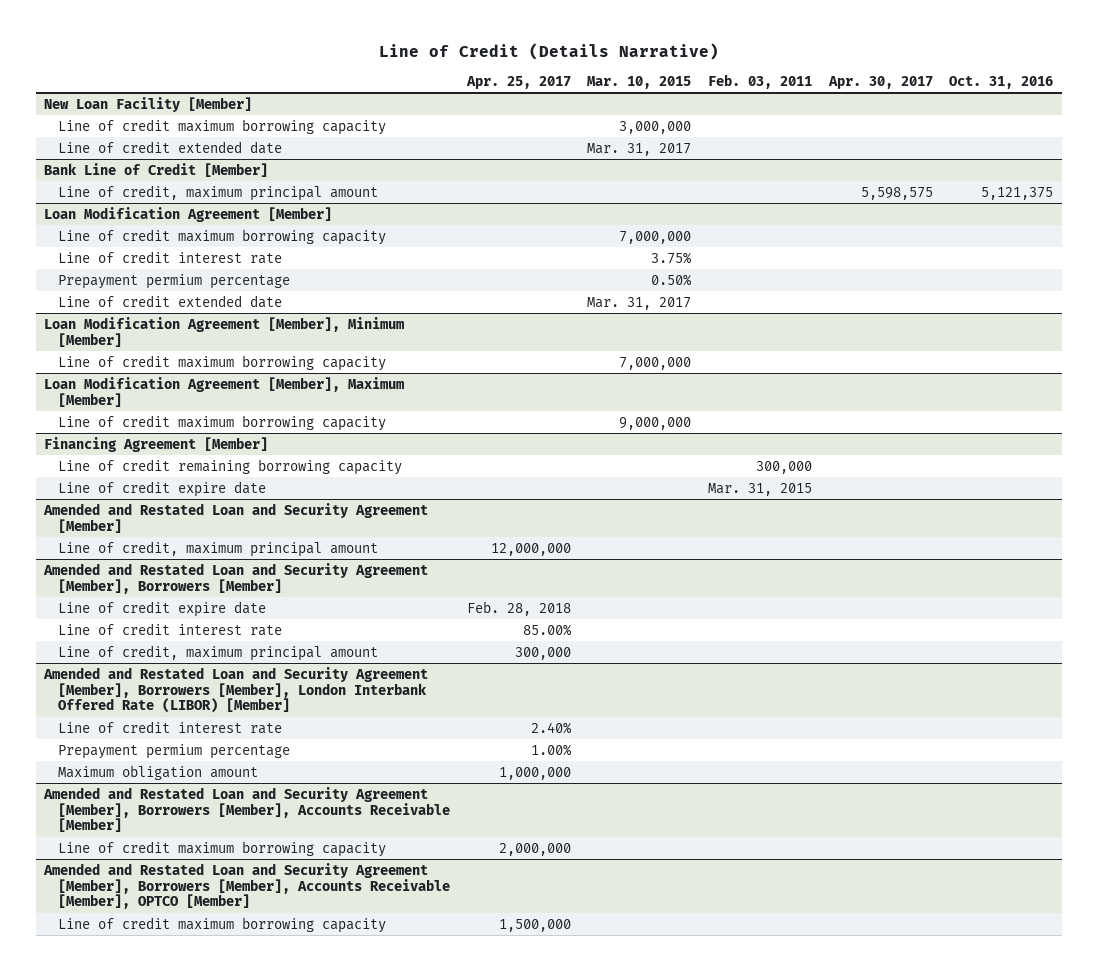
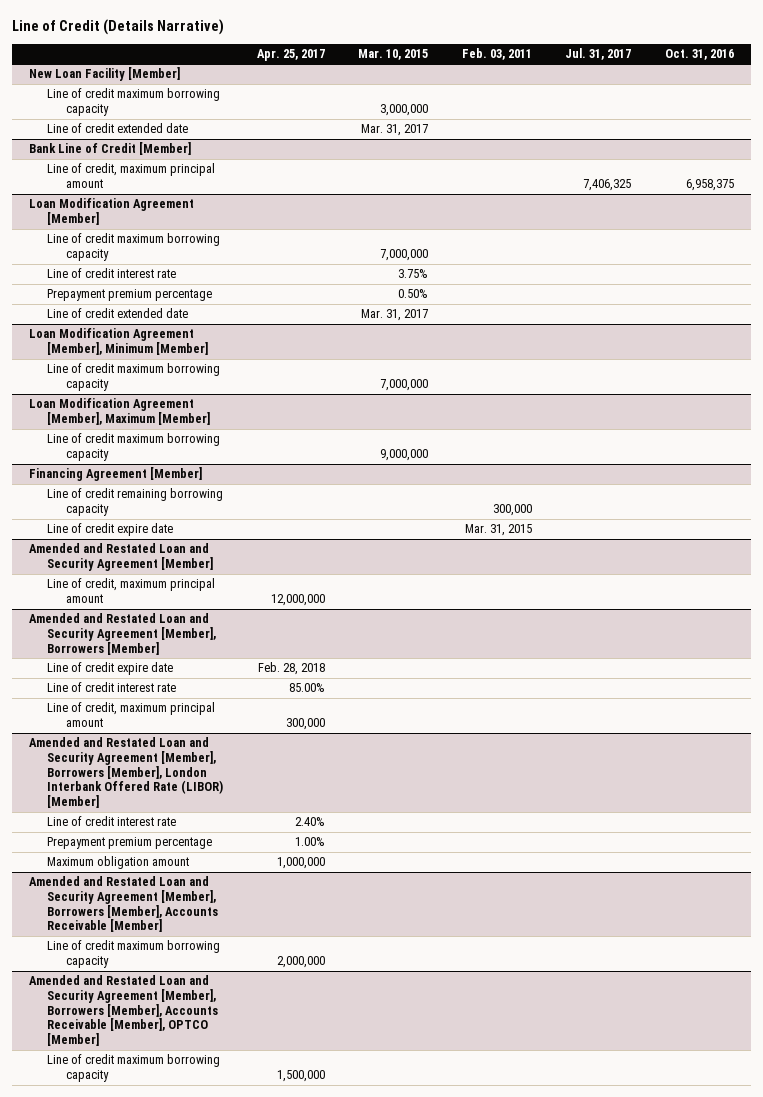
- | Apr. 25, 2017 | Mar. 10, 2015 | Feb. 03, 2011 | Apr. 30, 2017 | Oct. 31, 2016
+ | Apr. 25, 2017 | Mar. 10, 2015 | Feb. 03, 2011 | Jul. 31, 2017 | Oct. 31, 2016
@ Bank Line of Credit [Member]
- Line of credit, maximum principal amount | | | | 5,598,575 | 5,121,375
+ Line of credit, maximum principal amount | | | | 7,406,325 | 6,958,375
@ Loan Modification Agreement [Member]
- Prepayment permium percentage | | 0.50% | | |
+ Prepayment premium percentage | | 0.50% | | |
@ Amended and Restated Loan and Security Agreement [Member], Borrowers [Member], London Interbank Offered Rate (LIBOR) [Member]
- Prepayment permium percentage | 1.00% | | | |
+ Prepayment premium percentage | 1.00% | | | |

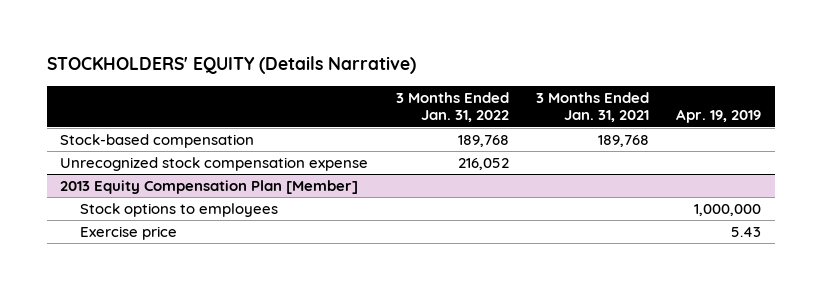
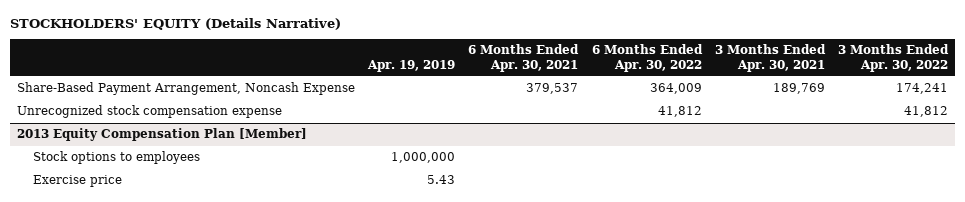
- | 3 Months Ended Jan. 31, 2022 | 3 Months Ended Jan. 31, 2021 | Apr. 19, 2019
+ | Apr. 19, 2019 | 6 Months Ended Apr. 30, 2021 | 6 Months Ended Apr. 30, 2022 | 3 Months Ended Apr. 30, 2021 | 3 Months Ended Apr. 30, 2022
- Stock-based compensation | 189,768 | 189,768 |
+ Share-Based Payment Arrangement, Noncash Expense | | 379,537 | 364,009 | 189,769 | 174,241

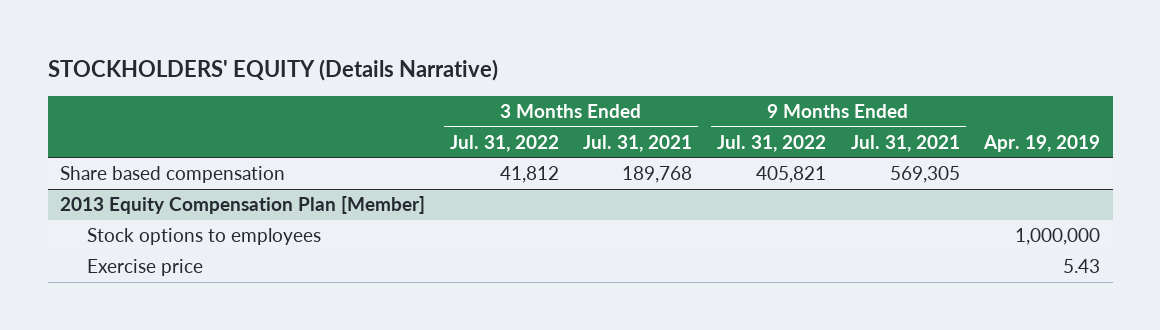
- | Apr. 19, 2019 | 6 Months Ended Apr. 30, 2021 | 6 Months Ended Apr. 30, 2022 | 3 Months Ended Apr. 30, 2021 | 3 Months Ended Apr. 30, 2022
+ | 3 Months Ended Jul. 31, 2022 | 3 Months Ended Jul. 31, 2021 | 9 Months Ended Jul. 31, 2022 | 9 Months Ended Jul. 31, 2021 | Apr. 19, 2019
- Share-Based Payment Arrangement, Noncash Expense | | 379,537 | 364,009 | 189,769 | 174,241
- Unrecognized stock compensation expense | | | 41,812 | | 41,812
+ Share based compensation | 41,812 | 189,768 | 405,821 | 569,305 |

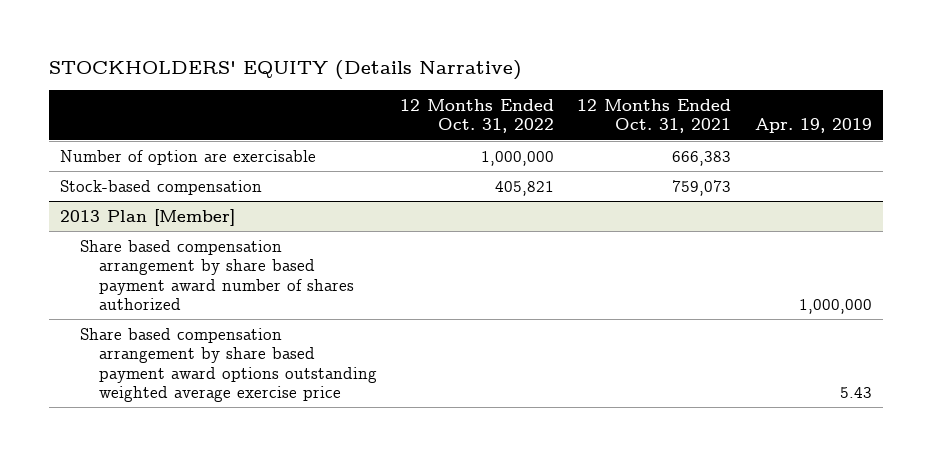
- | 3 Months Ended Jul. 31, 2022 | 3 Months Ended Jul. 31, 2021 | 9 Months Ended Jul. 31, 2022 | 9 Months Ended Jul. 31, 2021 | Apr. 19, 2019
+ | 12 Months Ended Oct. 31, 2022 | 12 Months Ended Oct. 31, 2021 | Apr. 19, 2019
- Share based compensation | 41,812 | 189,768 | 405,821 | 569,305 |
- 2013 Equity Compensation Plan [Member]
- Stock options to employees | | | | | 1,000,000
- Exercise price | | | | | 5.43
+ Number of option are exercisable | 1,000,000 | 666,383 |
+ Stock-based compensation | 405,821 | 759,073 |
+ 2013 Plan [Member]
+ Share based compensation arrangement by share based payment award number of shares authorized | | | 1,000,000
+ Share based compensation arrangement by share based payment award options outstanding weighted average exercise price | | | 5.43

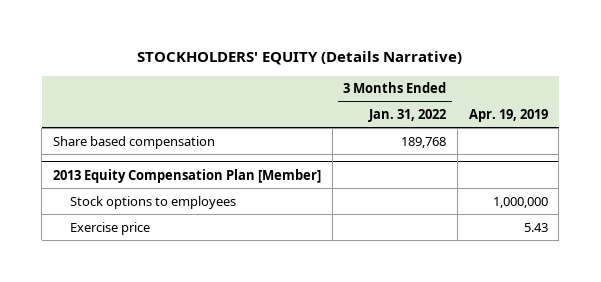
- | 12 Months Ended Oct. 31, 2022 | 12 Months Ended Oct. 31, 2021 | Apr. 19, 2019
+ | 3 Months Ended Jan. 31, 2022 | Apr. 19, 2019
- Number of option are exercisable | 1,000,000 | 666,383 |
- Stock-based compensation | 405,821 | 759,073 |
- 2013 Plan [Member]
- Share based compensation arrangement by share based payment award number of shares authorized | | | 1,000,000
- Share based compensation arrangement by share based payment award options outstanding weighted average exercise price | | | 5.43
+ Share based compensation | 189,768 |
+ 2013 Equity Compensation Plan [Member]
+ Stock options to employees | | 1,000,000
+ Exercise price | | 5.43

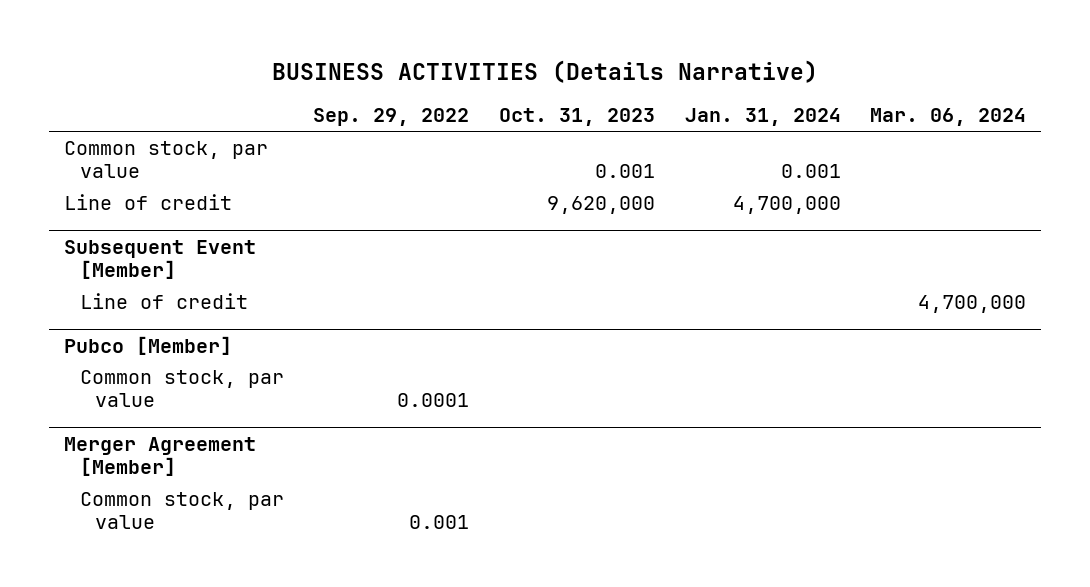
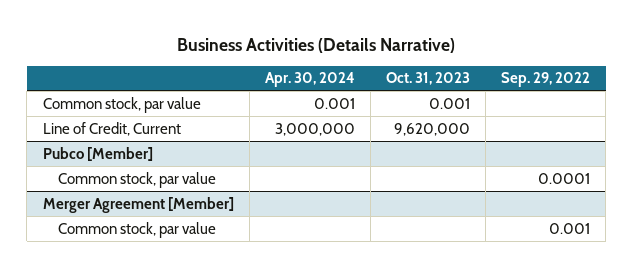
- BUSINESS ACTIVITIES (Details Narrative)
+ Business Activities (Details Narrative)
- | Sep. 29, 2022 | Oct. 31, 2023 | Jan. 31, 2024 | Mar. 06, 2024
+ | Apr. 30, 2024 | Oct. 31, 2023 | Sep. 29, 2022
- Line of credit | | 9,620,000 | 4,700,000 |
- Subsequent Event [Member]
- Line of credit | | | | 4,700,000
+ Line of Credit, Current | 3,000,000 | 9,620,000 |

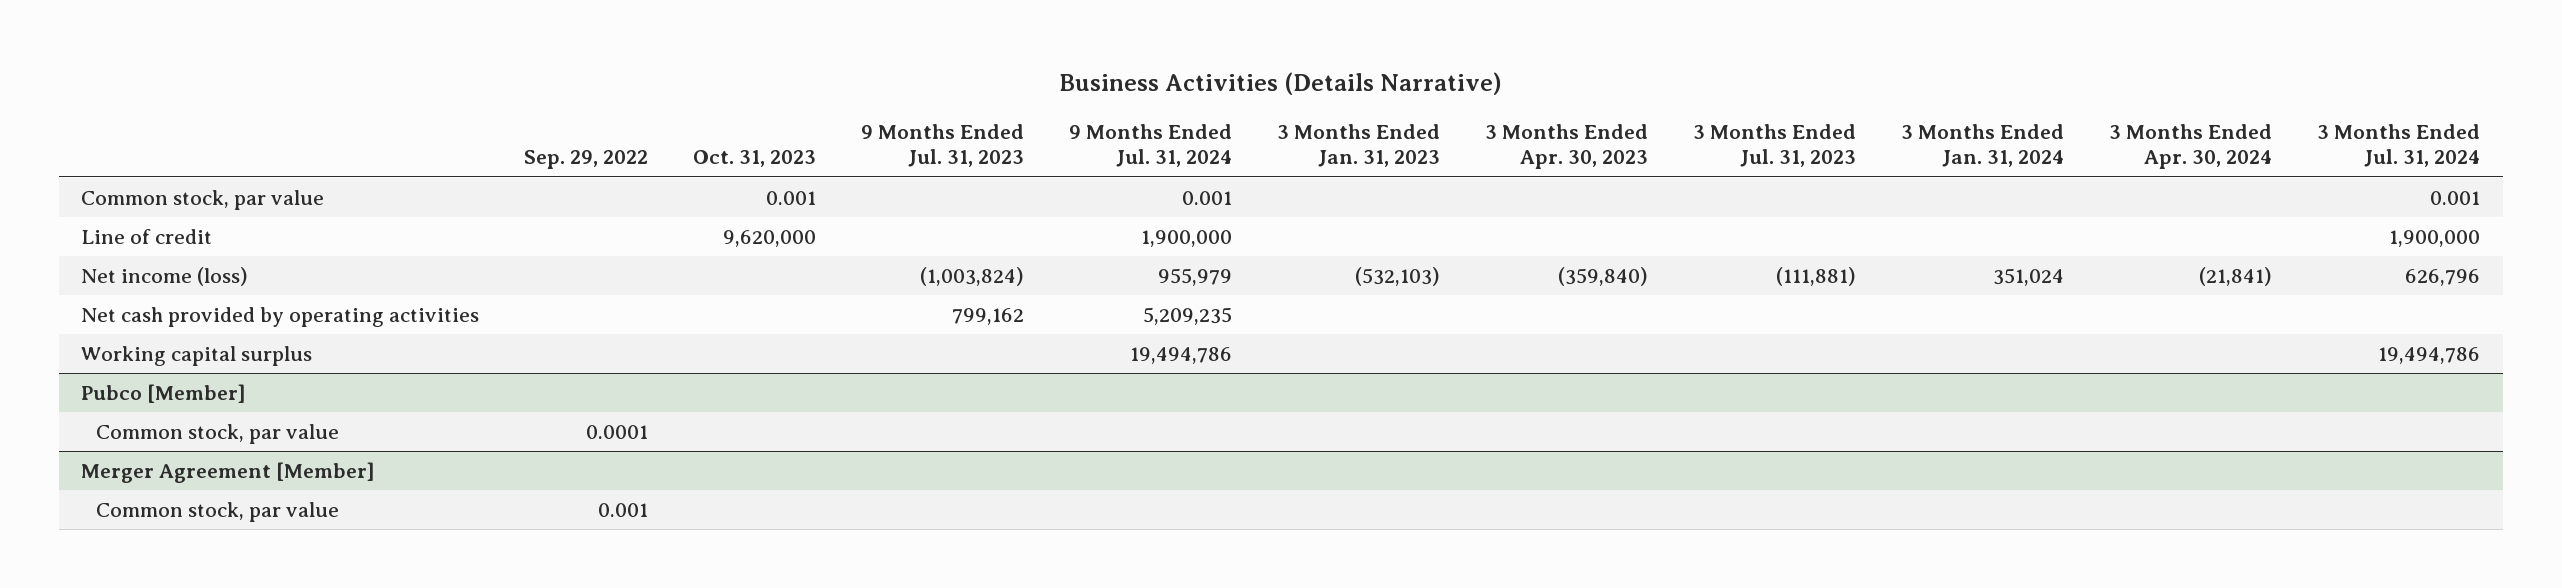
- | Apr. 30, 2024 | Oct. 31, 2023 | Sep. 29, 2022
+ | Sep. 29, 2022 | Oct. 31, 2023 | 9 Months Ended Jul. 31, 2023 | 9 Months Ended Jul. 31, 2024 | 3 Months Ended Jan. 31, 2023 | 3 Months Ended Apr. 30, 2023 | 3 Months Ended Jul. 31, 2023 | 3 Months Ended Jan. 31, 2024 | 3 Months Ended Apr. 30, 2024 | 3 Months Ended Jul. 31, 2024
- Line of Credit, Current | 3,000,000 | 9,620,000 |
+ Line of credit | | 9,620,000 | | 1,900,000 | | | | | | 1,900,000
+ Net income (loss) | | | (1,003,824) | 955,979 | (532,103) | (359,840) | (111,881) | 351,024 | (21,841) | 626,796
+ Net cash provided by operating activities | | | 799,162 | 5,209,235 | | | | | |
+ Working capital surplus | | | | 19,494,786 | | | | | | 19,494,786

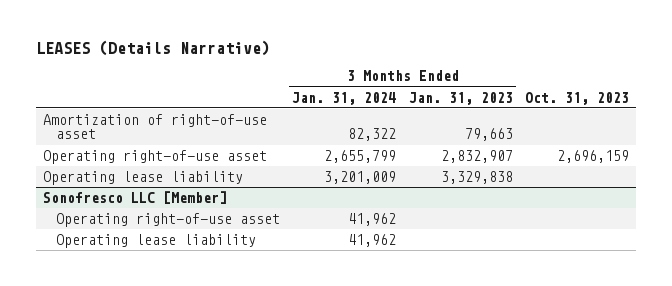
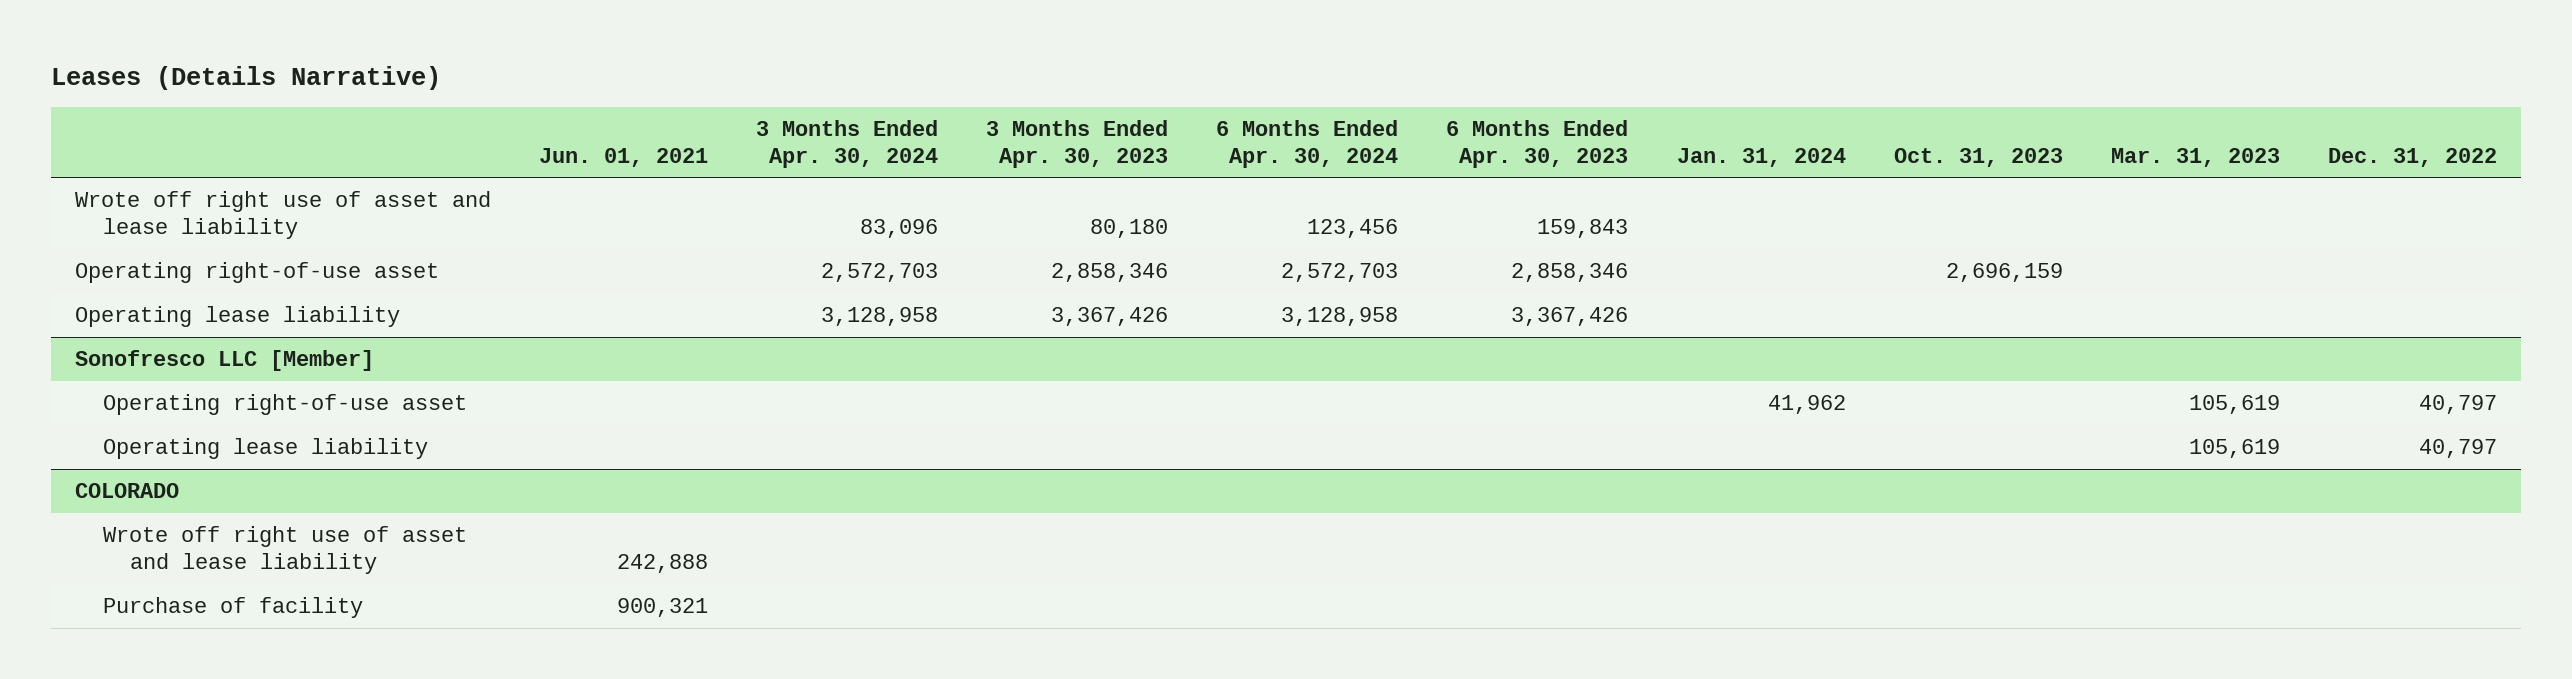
- LEASES (Details Narrative)
+ Leases (Details Narrative)
- | 3 Months Ended Jan. 31, 2024 | 3 Months Ended Jan. 31, 2023 | Oct. 31, 2023
+ | Jun. 01, 2021 | 3 Months Ended Apr. 30, 2024 | 3 Months Ended Apr. 30, 2023 | 6 Months Ended Apr. 30, 2024 | 6 Months Ended Apr. 30, 2023 | Jan. 31, 2024 | Oct. 31, 2023 | Mar. 31, 2023 | Dec. 31, 2022
- Amortization of right-of-use asset | 82,322 | 79,663 |
+ Wrote off right use of asset and lease liability | | 83,096 | 80,180 | 123,456 | 159,843 | | | |
+ COLORADO
+ Wrote off right use of asset and lease liability | 242,888 | | | | | | | |
+ Purchase of facility | 900,321 | | | | | | | |

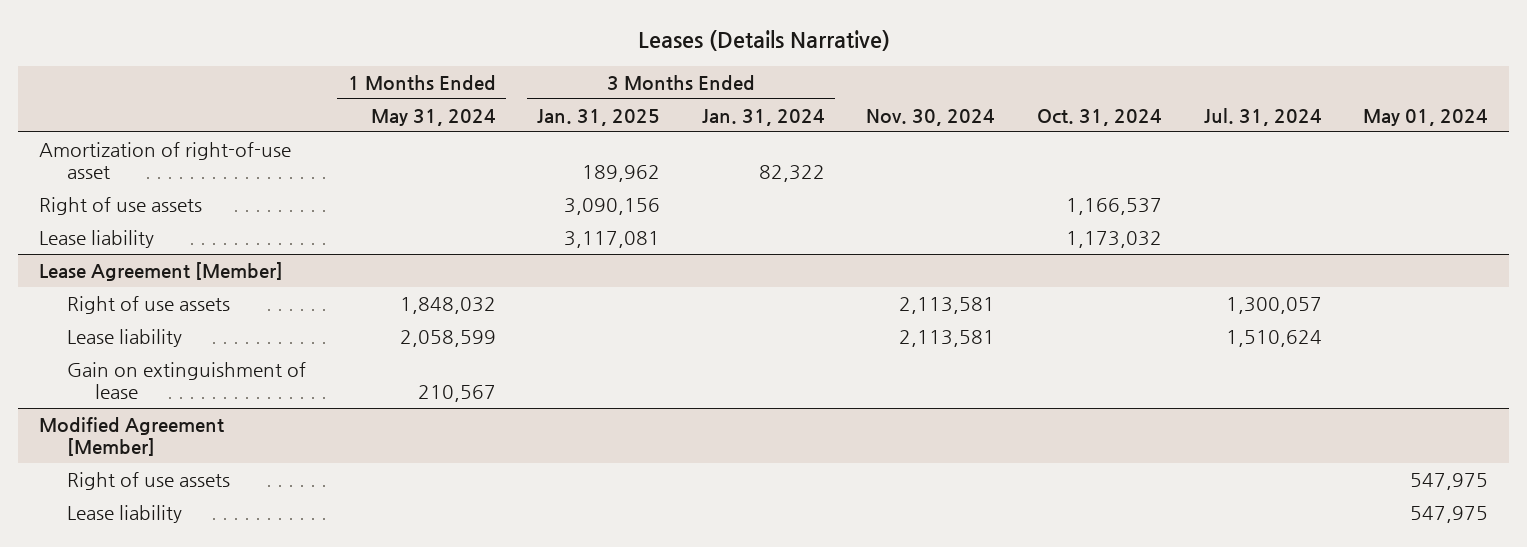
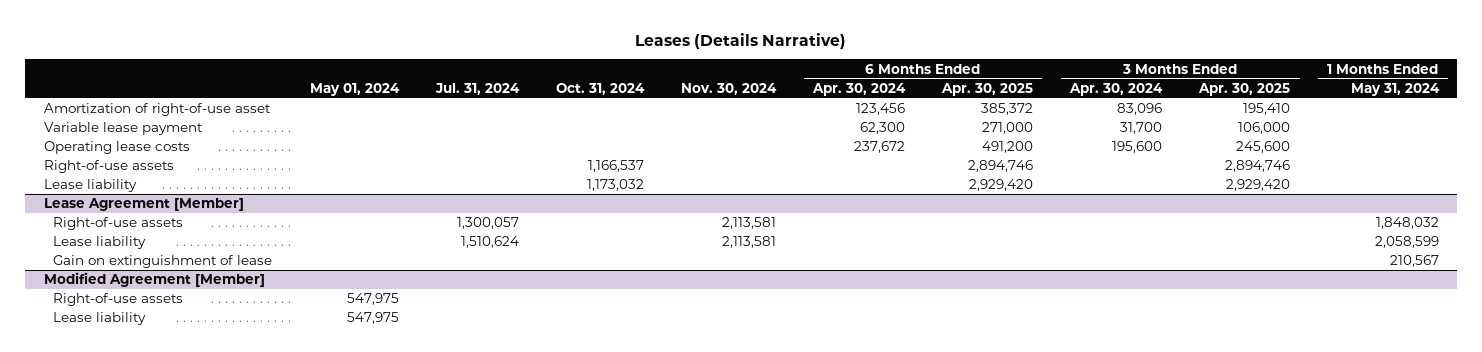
- | 1 Months Ended May 31, 2024 | 3 Months Ended Jan. 31, 2025 | 3 Months Ended Jan. 31, 2024 | Nov. 30, 2024 | Oct. 31, 2024 | Jul. 31, 2024 | May 01, 2024
+ | May 01, 2024 | Jul. 31, 2024 | Oct. 31, 2024 | Nov. 30, 2024 | 6 Months Ended Apr. 30, 2024 | 6 Months Ended Apr. 30, 2025 | 3 Months Ended Apr. 30, 2024 | 3 Months Ended Apr. 30, 2025 | 1 Months Ended May 31, 2024
- Right of use assets | | 3,090,156 | | | 1,166,537 | |
+ Variable lease payment | | | | | 62,300 | 271,000 | 31,700 | 106,000 |
+ Operating lease costs | | | | | 237,672 | 491,200 | 195,600 | 245,600 |
+ Right-of-use assets | | | 1,166,537 | | | 2,894,746 | | 2,894,746 |
@ Lease Agreement [Member]
- Right of use assets | 1,848,032 | | | 2,113,581 | | 1,300,057 |
+ Right-of-use assets | | 1,300,057 | | 2,113,581 | | | | | 1,848,032
@ Modified Agreement [Member]
- Right of use assets | | | | | | | 547,975
+ Right-of-use assets | 547,975 | | | | | | | |

